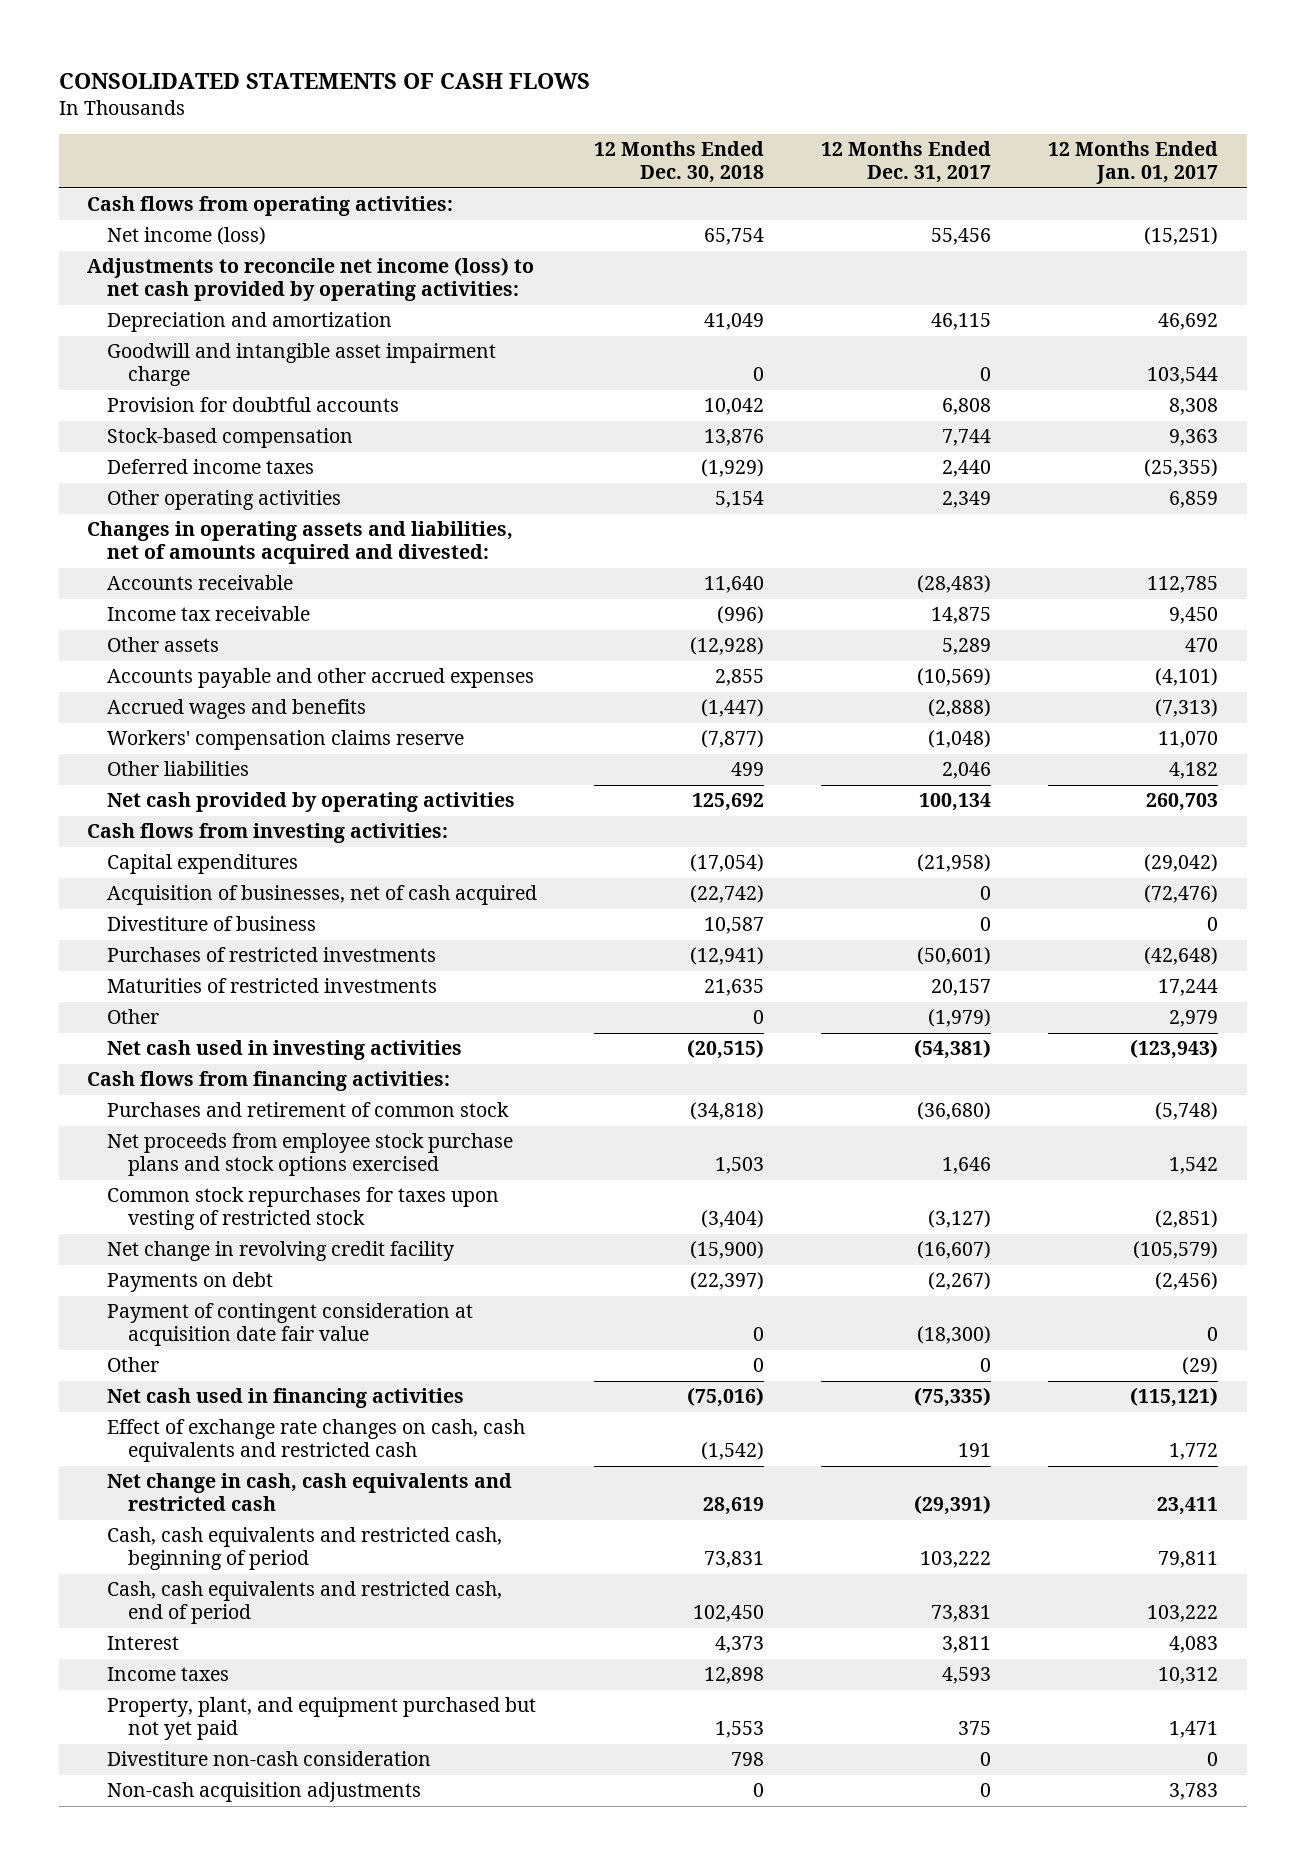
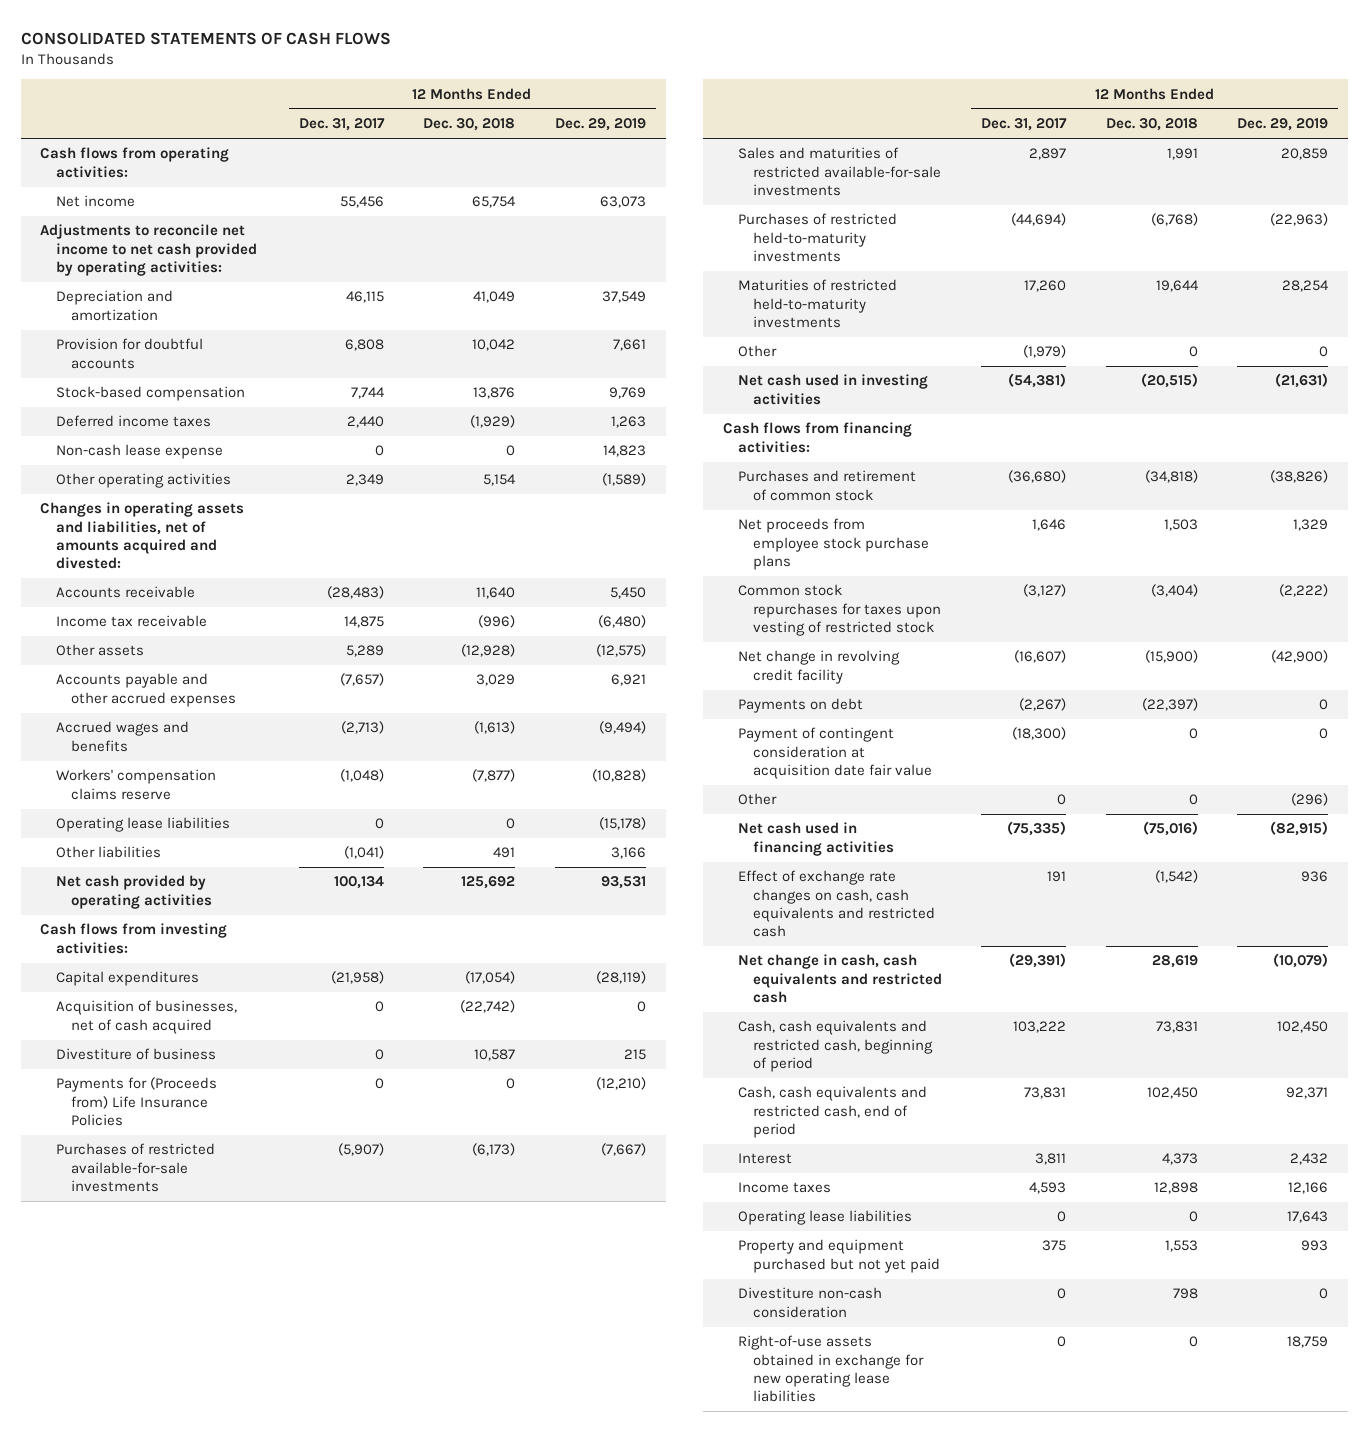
- | 12 Months Ended Dec. 30, 2018 | 12 Months Ended Dec. 31, 2017 | 12 Months Ended Jan. 01, 2017
+ | 12 Months Ended Dec. 31, 2017 | 12 Months Ended Dec. 30, 2018 | 12 Months Ended Dec. 29, 2019
- Net income (loss) | 65,754 | 55,456 | (15,251)
- Adjustments to reconcile net income (loss) to net cash provided by operating activities:
+ Net income | 55,456 | 65,754 | 63,073
+ Adjustments to reconcile net income to net cash provided by operating activities:
- Goodwill and intangible asset impairment charge | 0 | 0 | 103,544
+ Non-cash lease expense | 0 | 0 | 14,823
- Accounts payable and other accrued expenses | 2,855 | (10,569) | (4,101)
- Accrued wages and benefits | (1,447) | (2,888) | (7,313)
+ Accounts payable and other accrued expenses | (7,657) | 3,029 | 6,921
+ Accrued wages and benefits | (2,713) | (1,613) | (9,494)
- Other liabilities | 499 | 2,046 | 4,182
+ Operating lease liabilities | 0 | 0 | (15,178)
+ Other liabilities | (1,041) | 491 | 3,166
- Purchases of restricted investments | (12,941) | (50,601) | (42,648)
- Maturities of restricted investments | 21,635 | 20,157 | 17,244
+ Payments for (Proceeds from) Life Insurance Policies | 0 | 0 | (12,210)
+ Purchases of restricted available-for-sale investments | (5,907) | (6,173) | (7,667)
+ Sales and maturities of restricted available-for-sale investments | 2,897 | 1,991 | 20,859
+ Purchases of restricted held-to-maturity investments | (44,694) | (6,768) | (22,963)
+ Maturities of restricted held-to-maturity investments | 17,260 | 19,644 | 28,254
- Net proceeds from employee stock purchase plans and stock options exercised | 1,503 | 1,646 | 1,542
+ Net proceeds from employee stock purchase plans | 1,646 | 1,503 | 1,329
- Property, plant, and equipment purchased but not yet paid | 1,553 | 375 | 1,471
+ Operating lease liabilities | 0 | 0 | 17,643
+ Property and equipment purchased but not yet paid | 375 | 1,553 | 993
- Non-cash acquisition adjustments | 0 | 0 | 3,783
+ Right-of-use assets obtained in exchange for new operating lease liabilities | 0 | 0 | 18,759

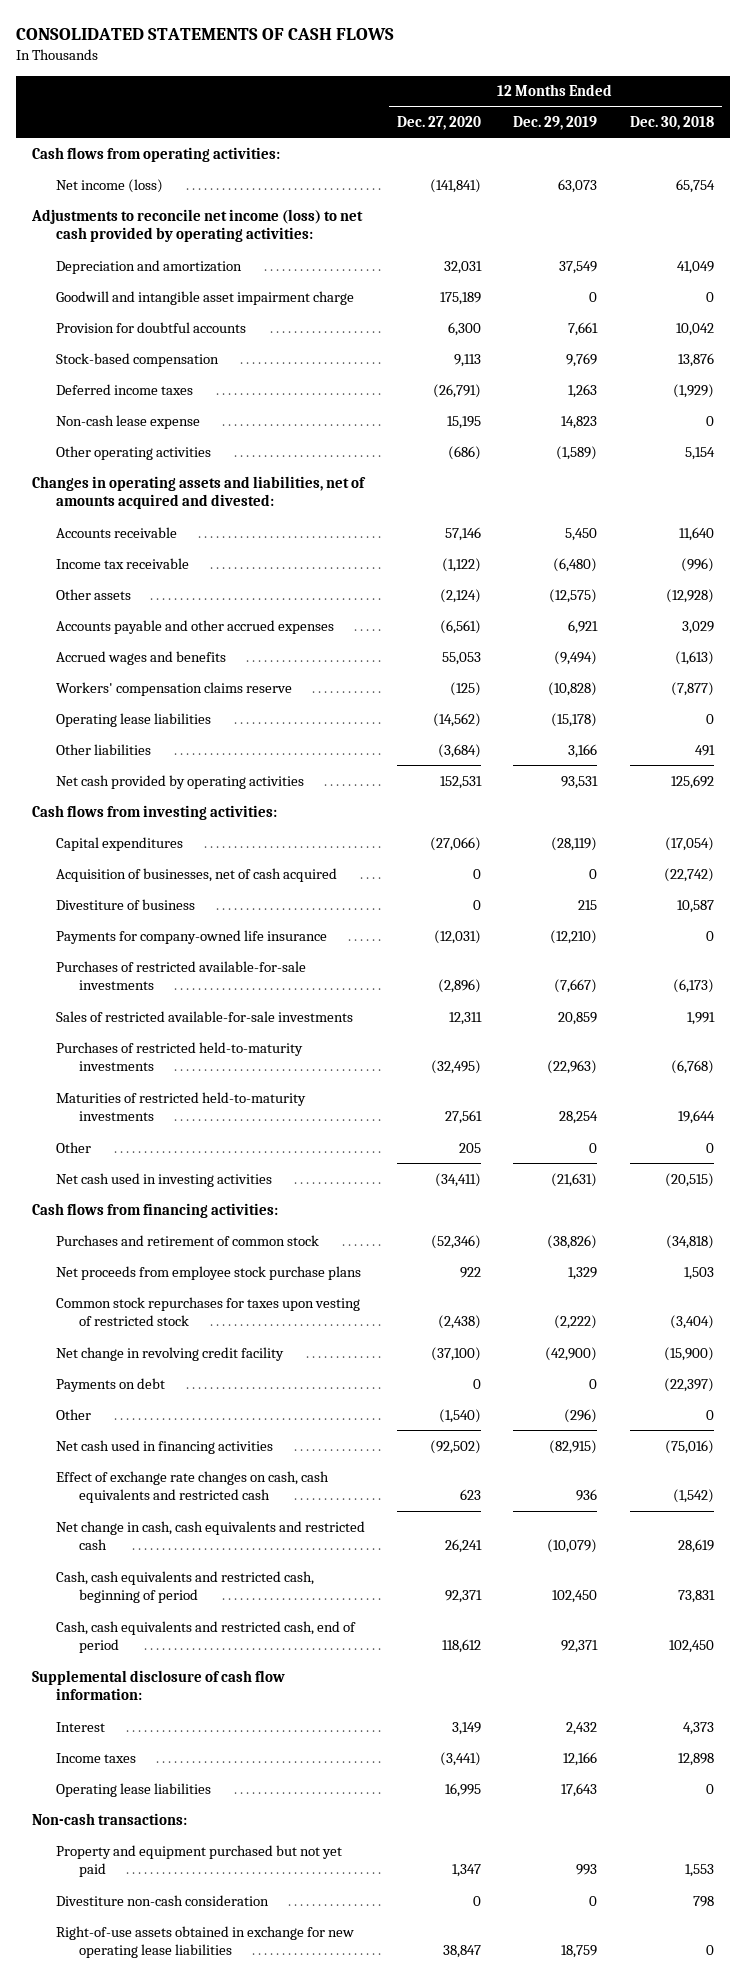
- | 12 Months Ended Dec. 31, 2017 | 12 Months Ended Dec. 30, 2018 | 12 Months Ended Dec. 29, 2019
+ | 12 Months Ended Dec. 27, 2020 | 12 Months Ended Dec. 29, 2019 | 12 Months Ended Dec. 30, 2018
- Net income | 55,456 | 65,754 | 63,073
- Adjustments to reconcile net income to net cash provided by operating activities:
+ Net income (loss) | (141,841) | 63,073 | 65,754
+ Adjustments to reconcile net income (loss) to net cash provided by operating activities:
+ Goodwill and intangible asset impairment charge | 175,189 | 0 | 0
- Payments for (Proceeds from) Life Insurance Policies | 0 | 0 | (12,210)
+ Payments for company-owned life insurance | (12,031) | (12,210) | 0
- Sales and maturities of restricted available-for-sale investments | 2,897 | 1,991 | 20,859
+ Sales of restricted available-for-sale investments | 12,311 | 20,859 | 1,991
- Payment of contingent consideration at acquisition date fair value | (18,300) | 0 | 0
+ Supplemental disclosure of cash flow information:
+ Non-cash transactions:

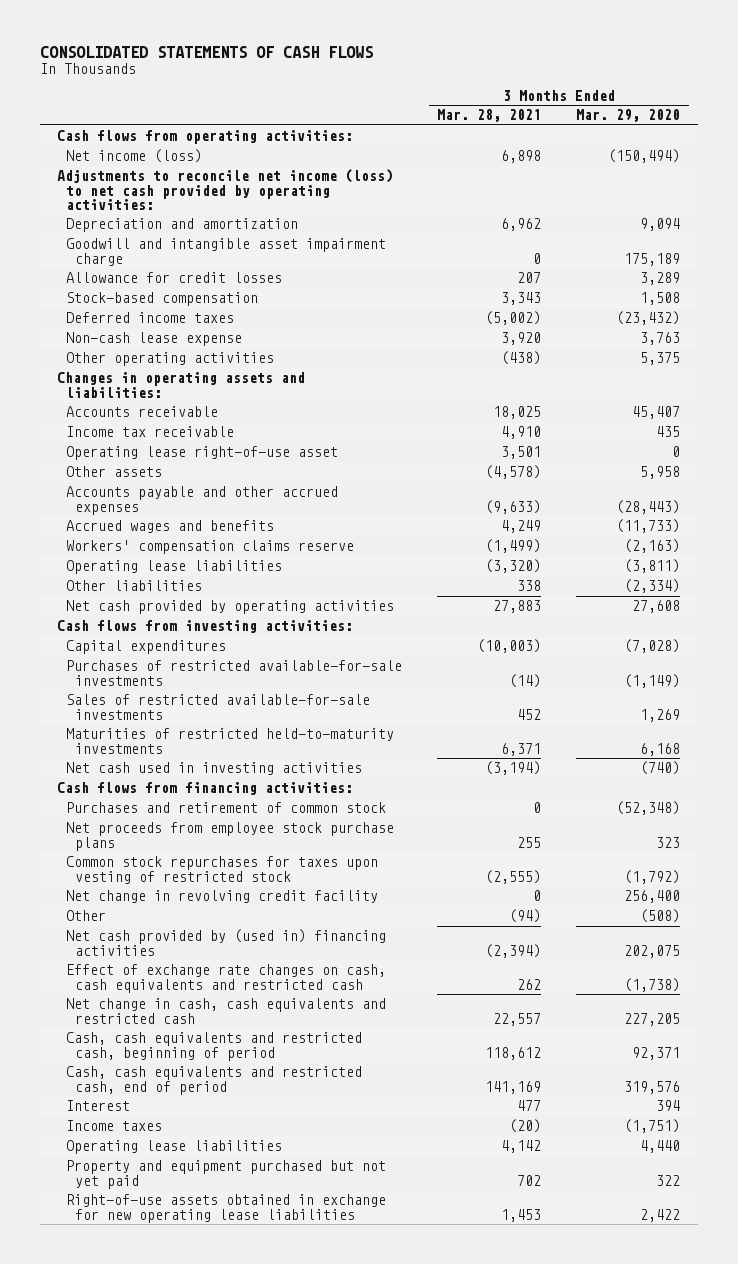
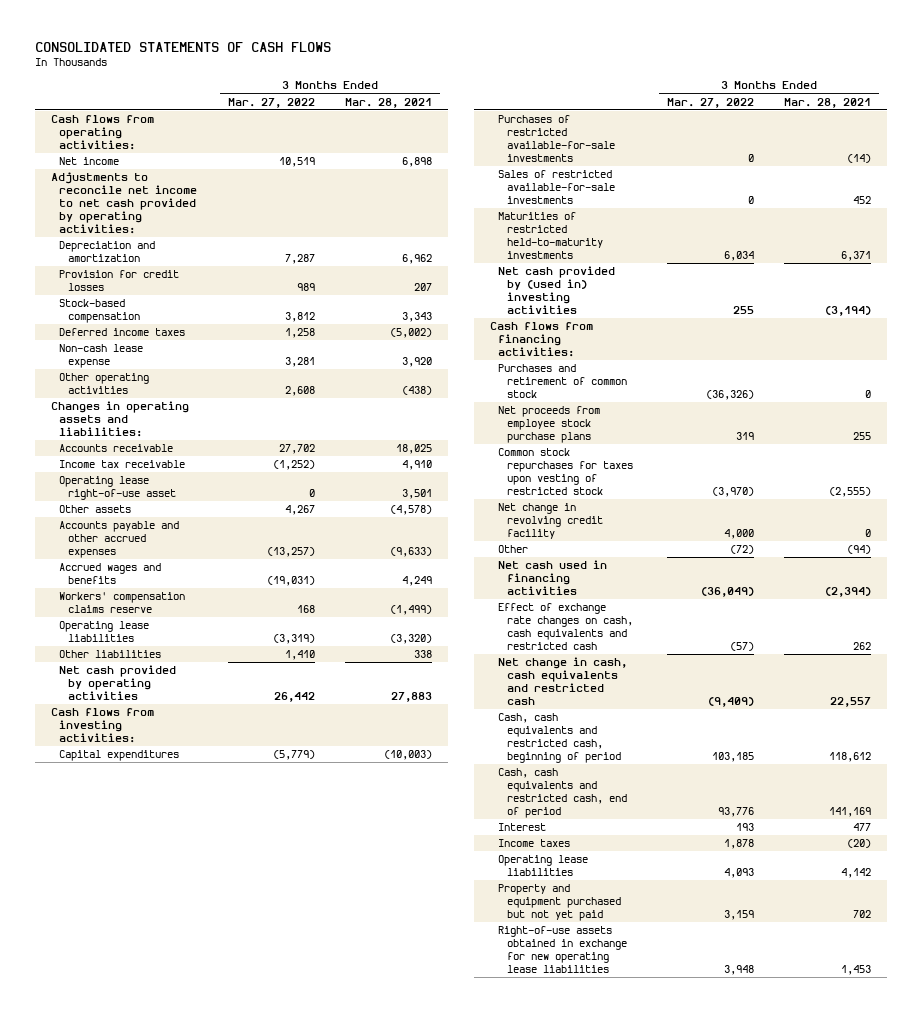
- | 3 Months Ended Mar. 28, 2021 | 3 Months Ended Mar. 29, 2020
+ | 3 Months Ended Mar. 27, 2022 | 3 Months Ended Mar. 28, 2021
- Net income (loss) | 6,898 | (150,494)
- Adjustments to reconcile net income (loss) to net cash provided by operating activities:
+ Net income | 10,519 | 6,898
+ Adjustments to reconcile net income to net cash provided by operating activities:
- Goodwill and intangible asset impairment charge | 0 | 175,189
- Allowance for credit losses | 207 | 3,289
+ Provision for credit losses | 989 | 207
- Net cash used in investing activities | (3,194) | (740)
+ Net cash provided by (used in) investing activities | 255 | (3,194)
- Net cash provided by (used in) financing activities | (2,394) | 202,075
+ Net cash used in financing activities | (36,049) | (2,394)

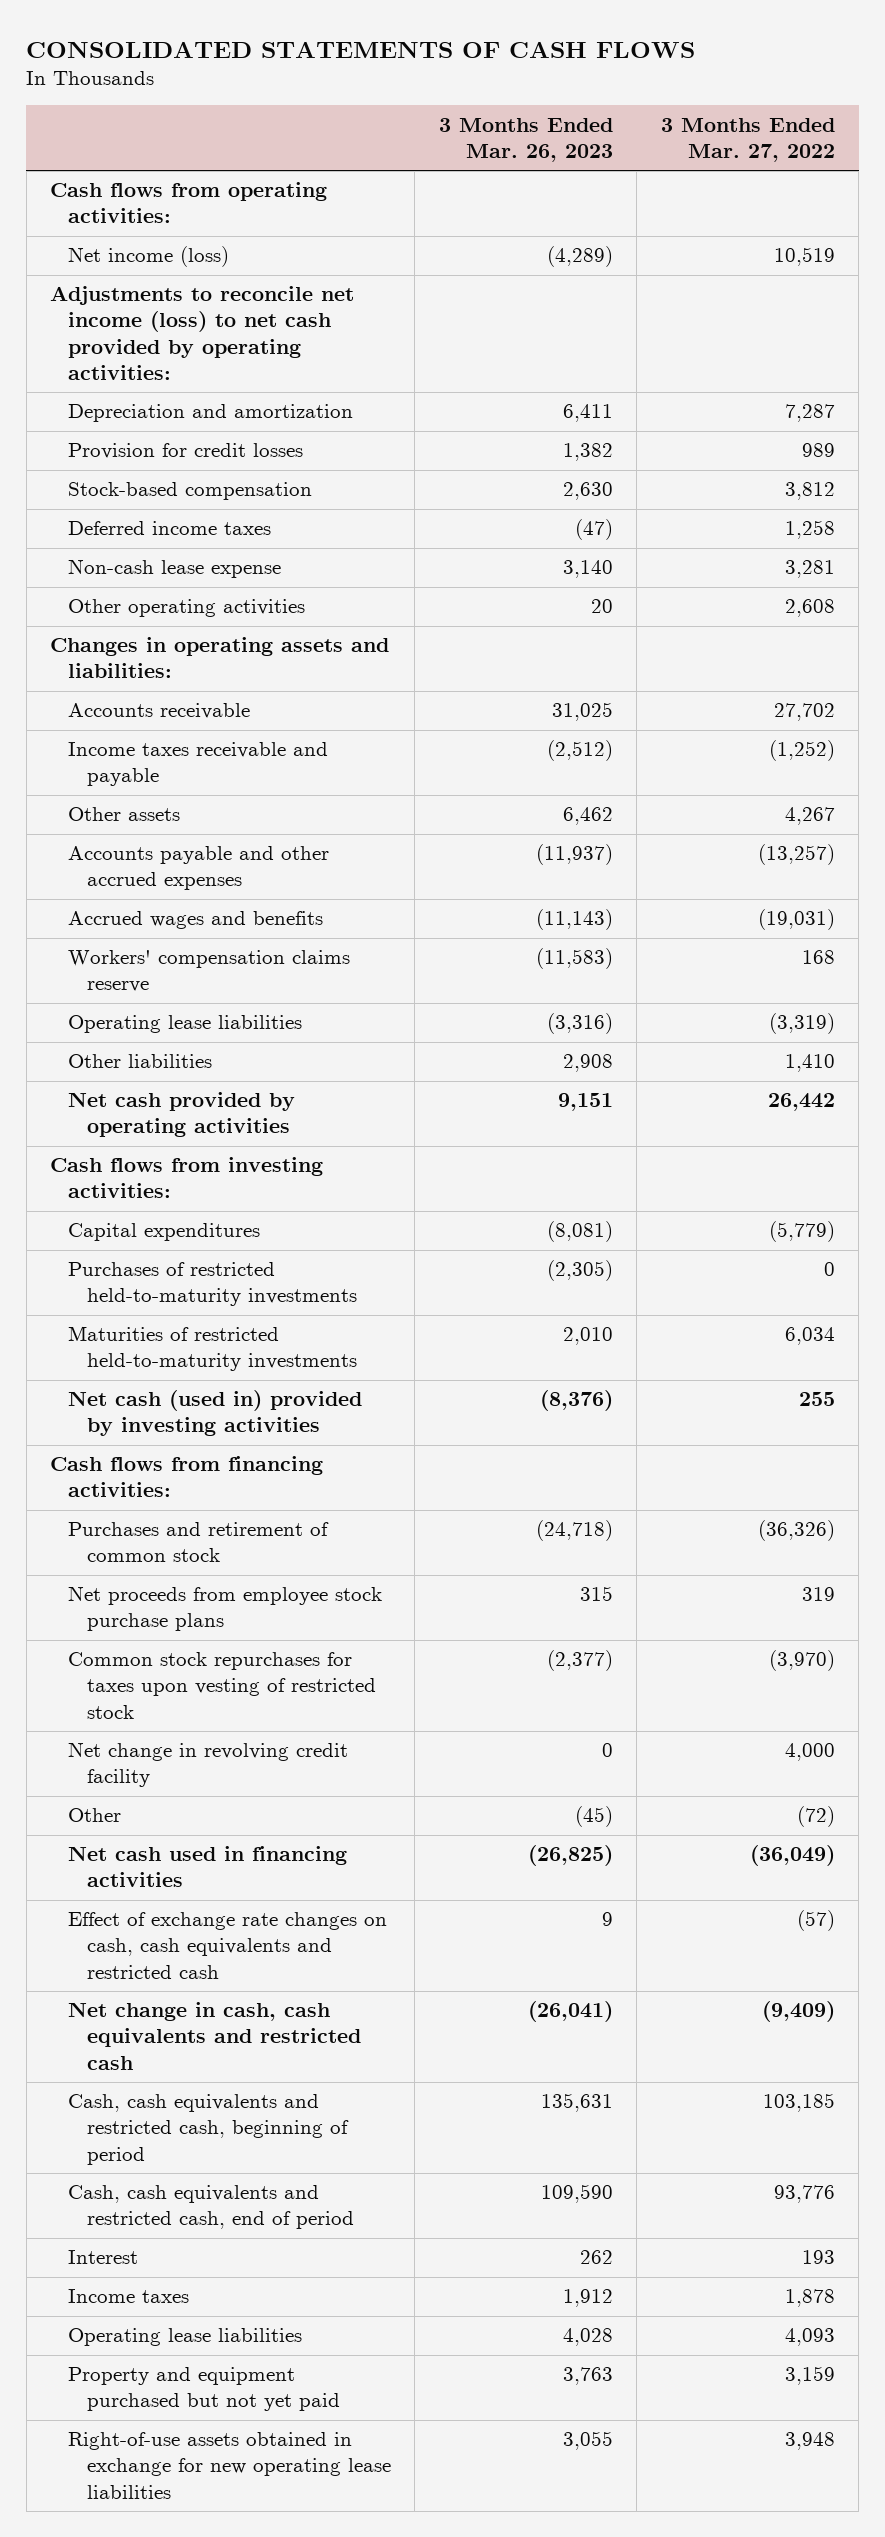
- | 3 Months Ended Mar. 27, 2022 | 3 Months Ended Mar. 28, 2021
+ | 3 Months Ended Mar. 26, 2023 | 3 Months Ended Mar. 27, 2022
- Net income | 10,519 | 6,898
- Adjustments to reconcile net income to net cash provided by operating activities:
+ Net income (loss) | (4,289) | 10,519
+ Adjustments to reconcile net income (loss) to net cash provided by operating activities:
- Income tax receivable | (1,252) | 4,910
- Operating lease right-of-use asset | 0 | 3,501
+ Income taxes receivable and payable | (2,512) | (1,252)
- Purchases of restricted available-for-sale investments | 0 | (14)
- Sales of restricted available-for-sale investments | 0 | 452
+ Purchases of restricted held-to-maturity investments | (2,305) | 0
- Net cash provided by (used in) investing activities | 255 | (3,194)
+ Net cash (used in) provided by investing activities | (8,376) | 255

